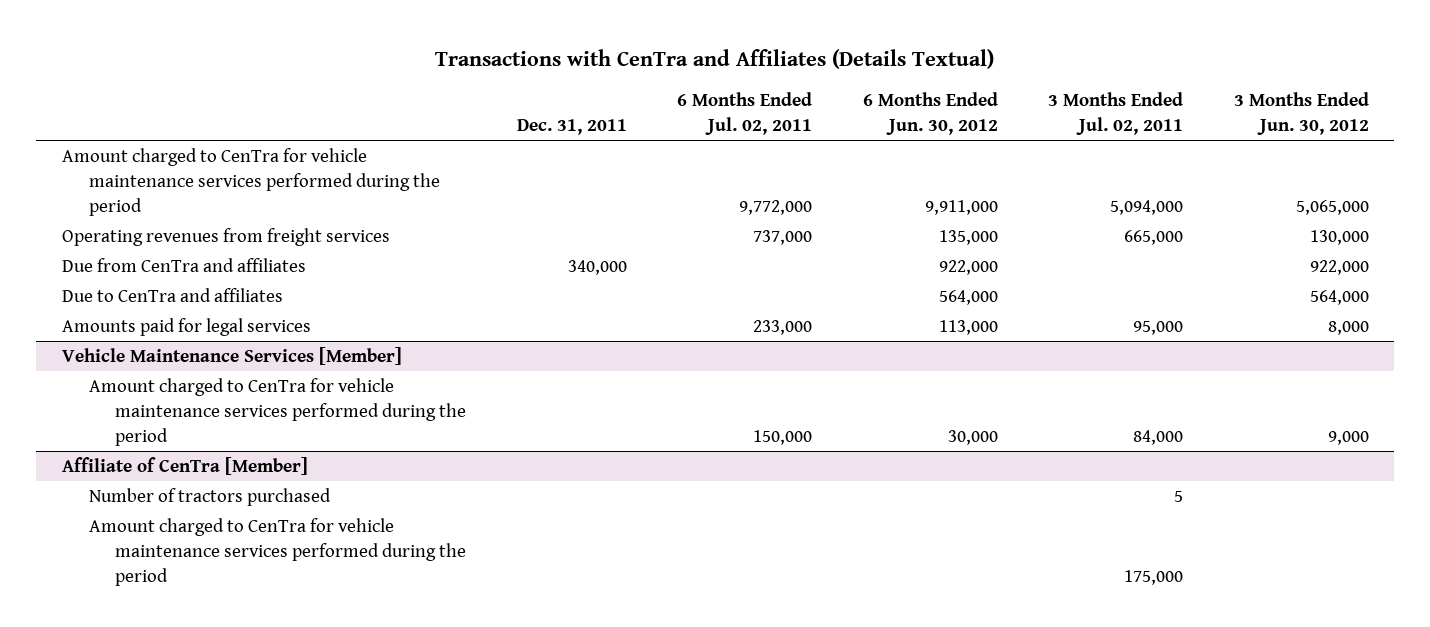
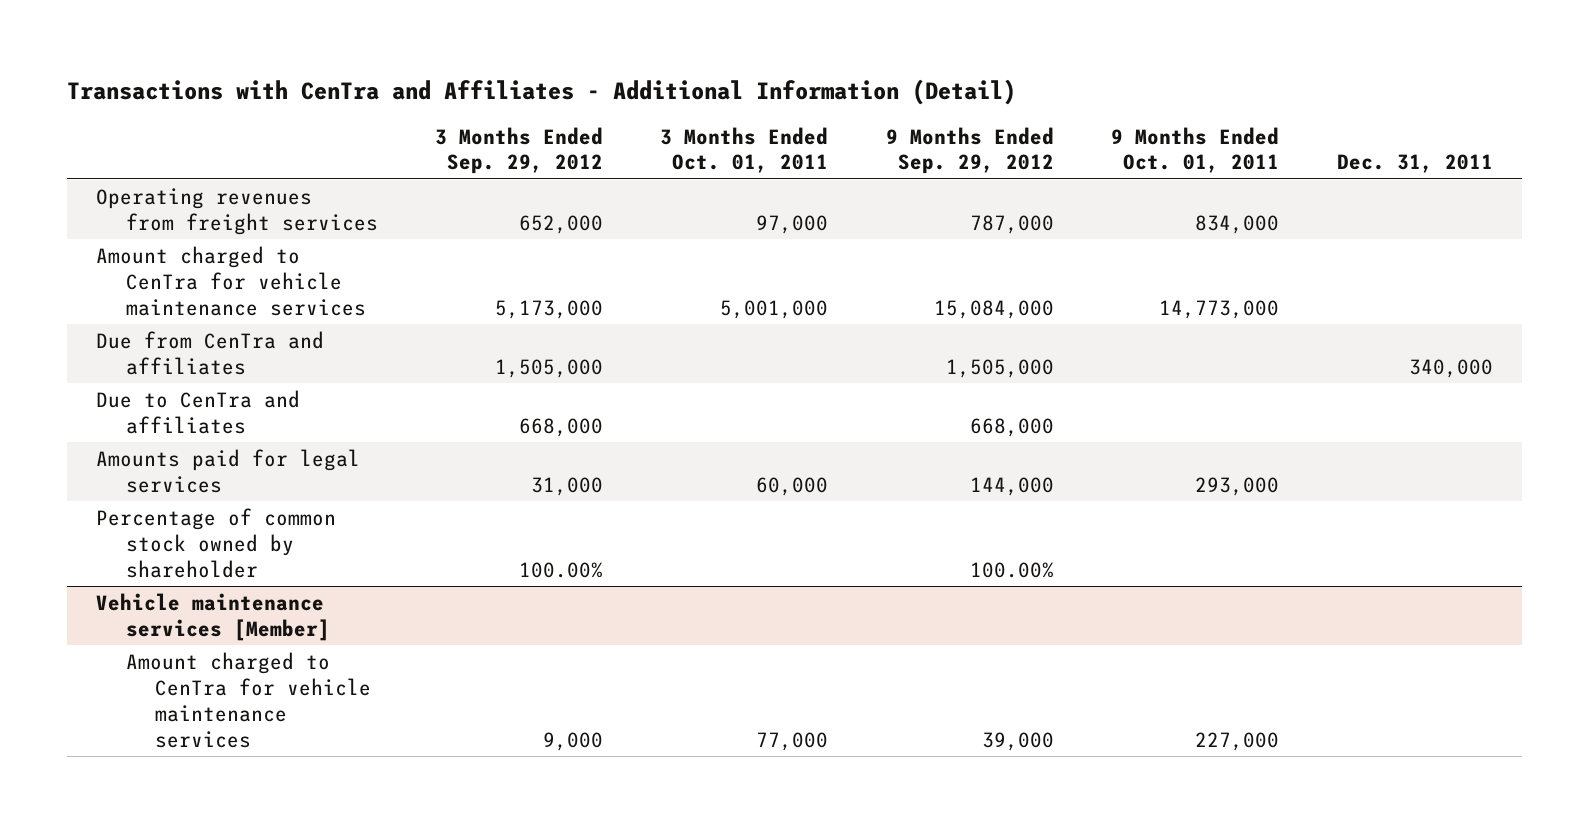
- Transactions with CenTra and Affiliates (Details Textual)
+ Transactions with CenTra and Affiliates - Additional Information (Detail)
- | Dec. 31, 2011 | 6 Months Ended Jul. 02, 2011 | 6 Months Ended Jun. 30, 2012 | 3 Months Ended Jul. 02, 2011 | 3 Months Ended Jun. 30, 2012
+ | 3 Months Ended Sep. 29, 2012 | 3 Months Ended Oct. 01, 2011 | 9 Months Ended Sep. 29, 2012 | 9 Months Ended Oct. 01, 2011 | Dec. 31, 2011
- Amount charged to CenTra for vehicle maintenance services performed during the period | | 9,772,000 | 9,911,000 | 5,094,000 | 5,065,000
+ Amount charged to CenTra for vehicle maintenance services | 5,173,000 | 5,001,000 | 15,084,000 | 14,773,000 |
- Vehicle Maintenance Services [Member]
- Amount charged to CenTra for vehicle maintenance services performed during the period | | 150,000 | 30,000 | 84,000 | 9,000
- Affiliate of CenTra [Member]
- Number of tractors purchased | | | | 5 |
- Amount charged to CenTra for vehicle maintenance services performed during the period | | | | 175,000 |
+ Percentage of common stock owned by shareholder | 100.00% | | 100.00% | |
+ Vehicle maintenance services [Member]
+ Amount charged to CenTra for vehicle maintenance services | 9,000 | 77,000 | 39,000 | 227,000 |

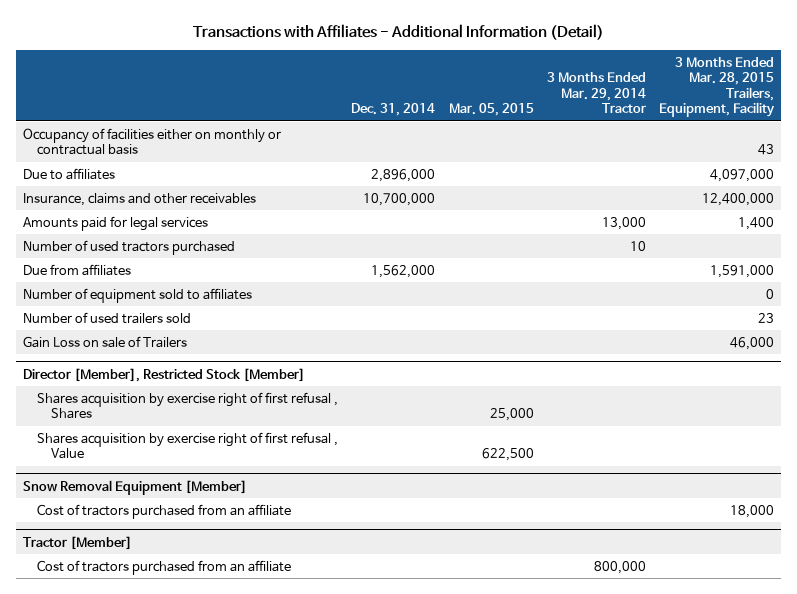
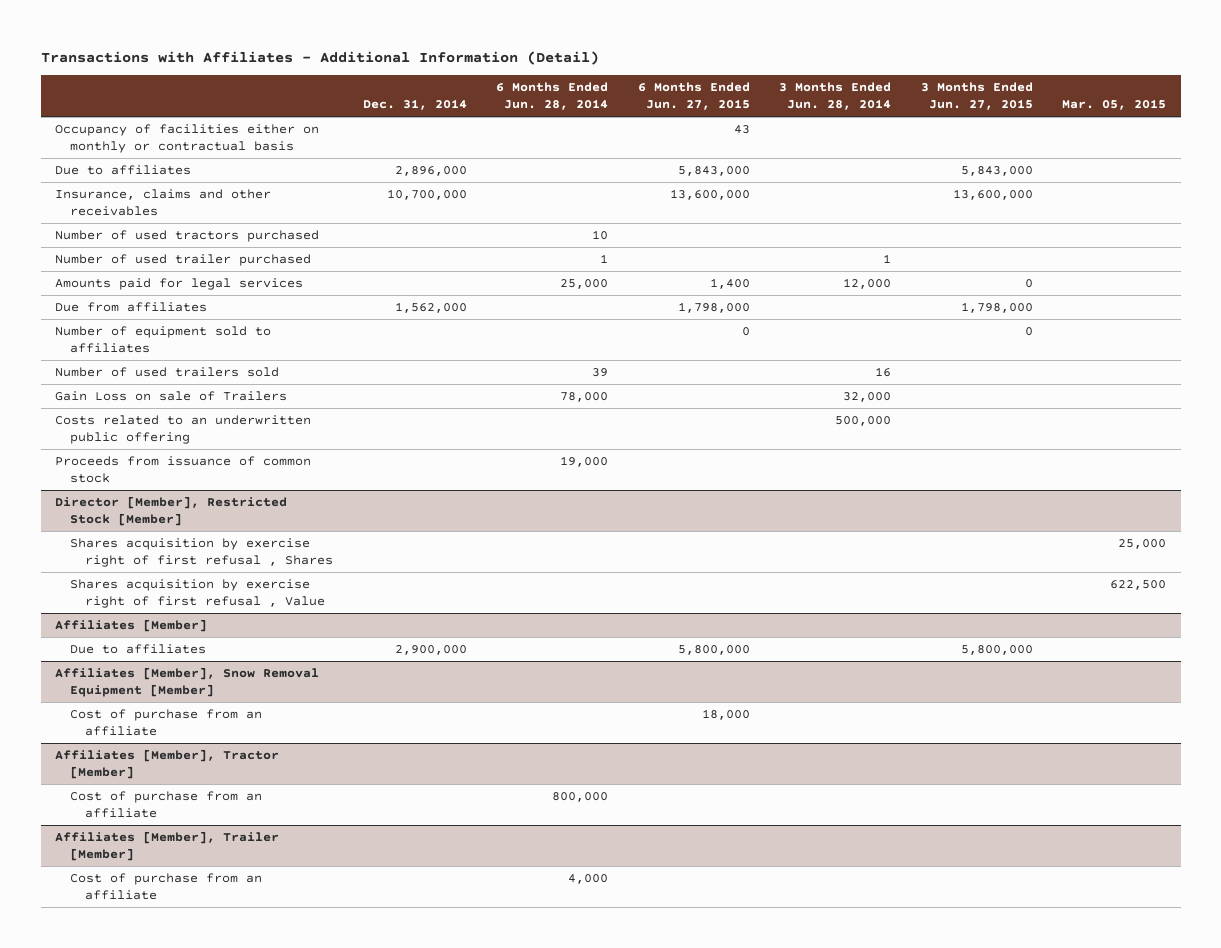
- | Dec. 31, 2014 | Mar. 05, 2015 | 3 Months Ended Mar. 29, 2014 Tractor | 3 Months Ended Mar. 28, 2015 Trailers, Equipment, Facility
+ | Dec. 31, 2014 | 6 Months Ended Jun. 28, 2014 | 6 Months Ended Jun. 27, 2015 | 3 Months Ended Jun. 28, 2014 | 3 Months Ended Jun. 27, 2015 | Mar. 05, 2015
+ Number of used trailer purchased | | 1 | | 1 | |
moved down: Amounts paid for legal services | | 25,000 | 1,400 | 12,000 | 0 |
+ Costs related to an underwritten public offering | | | | 500,000 | |
+ Proceeds from issuance of common stock | | 19,000 | | | |
- Snow Removal Equipment [Member]
- Cost of tractors purchased from an affiliate | | | | 18,000
- Tractor [Member]
- Cost of tractors purchased from an affiliate | | | 800,000 |
+ Affiliates [Member]
+ Due to affiliates | 2,900,000 | | 5,800,000 | | 5,800,000 |
+ Affiliates [Member], Snow Removal Equipment [Member]
+ Cost of purchase from an affiliate | | | 18,000 | | |
+ Affiliates [Member], Tractor [Member]
+ Cost of purchase from an affiliate | | 800,000 | | | |
+ Affiliates [Member], Trailer [Member]
+ Cost of purchase from an affiliate | | 4,000 | | | |

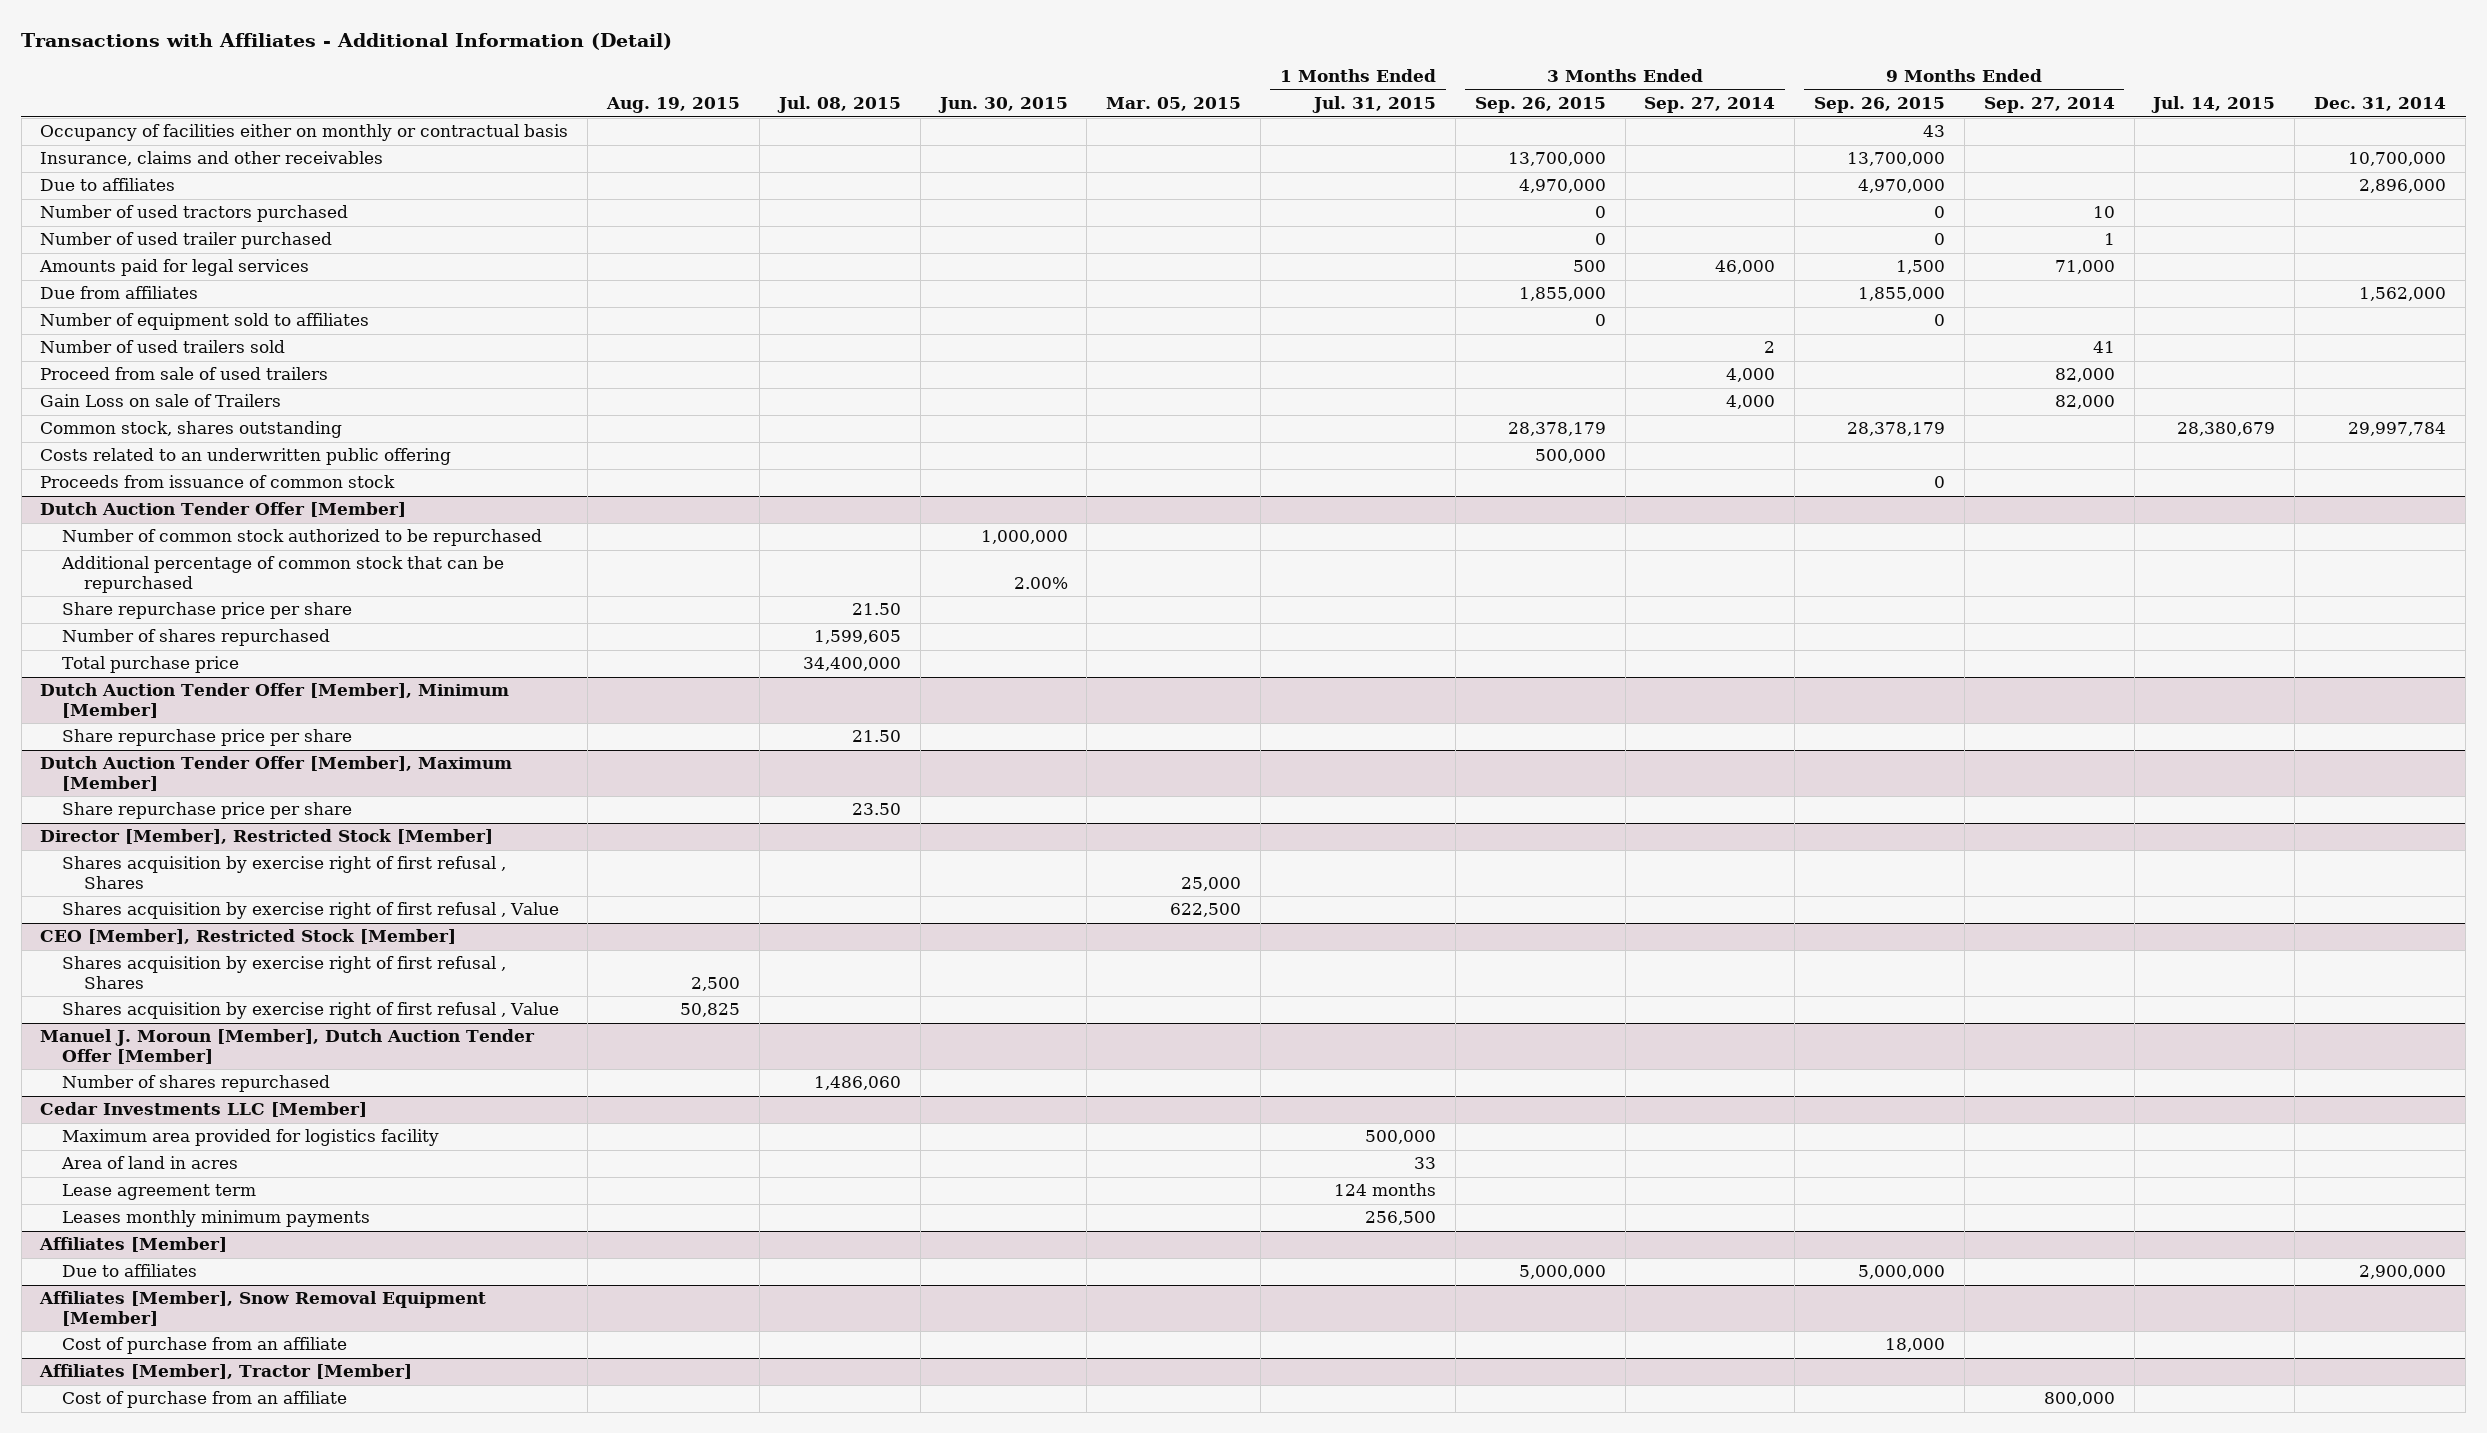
- | Dec. 31, 2014 | 6 Months Ended Jun. 28, 2014 | 6 Months Ended Jun. 27, 2015 | 3 Months Ended Jun. 28, 2014 | 3 Months Ended Jun. 27, 2015 | Mar. 05, 2015
+ | Aug. 19, 2015 | Jul. 08, 2015 | Jun. 30, 2015 | Mar. 05, 2015 | 1 Months Ended Jul. 31, 2015 | 3 Months Ended Sep. 26, 2015 | 3 Months Ended Sep. 27, 2014 | 9 Months Ended Sep. 26, 2015 | 9 Months Ended Sep. 27, 2014 | Jul. 14, 2015 | Dec. 31, 2014
moved down: Due to affiliates | | | | | | 4,970,000 | | 4,970,000 | | | 2,896,000
+ Proceed from sale of used trailers | | | | | | | 4,000 | | 82,000 | |
+ Common stock, shares outstanding | | | | | | 28,378,179 | | 28,378,179 | | 28,380,679 | 29,997,784
+ Dutch Auction Tender Offer [Member]
+ Number of common stock authorized to be repurchased | | | 1,000,000 | | | | | | | |
+ Additional percentage of common stock that can be repurchased | | | 2.00% | | | | | | | |
+ Share repurchase price per share | | 21.50 | | | | | | | | |
+ Number of shares repurchased | | 1,599,605 | | | | | | | | |
+ Total purchase price | | 34,400,000 | | | | | | | | |
+ Dutch Auction Tender Offer [Member], Minimum [Member]
+ Share repurchase price per share | | 21.50 | | | | | | | | |
+ Dutch Auction Tender Offer [Member], Maximum [Member]
+ Share repurchase price per share | | 23.50 | | | | | | | | |
+ CEO [Member], Restricted Stock [Member]
+ Shares acquisition by exercise right of first refusal , Shares | 2,500 | | | | | | | | | |
+ Shares acquisition by exercise right of first refusal , Value | 50,825 | | | | | | | | | |
+ Manuel J. Moroun [Member], Dutch Auction Tender Offer [Member]
+ Number of shares repurchased | | 1,486,060 | | | | | | | | |
+ Cedar Investments LLC [Member]
+ Maximum area provided for logistics facility | | | | | 500,000 | | | | | |
+ Area of land in acres | | | | | 33 | | | | | |
+ Lease agreement term | | | | | 124 months | | | | | |
+ Leases monthly minimum payments | | | | | 256,500 | | | | | |
- Affiliates [Member], Trailer [Member]
- Cost of purchase from an affiliate | | 4,000 | | | |

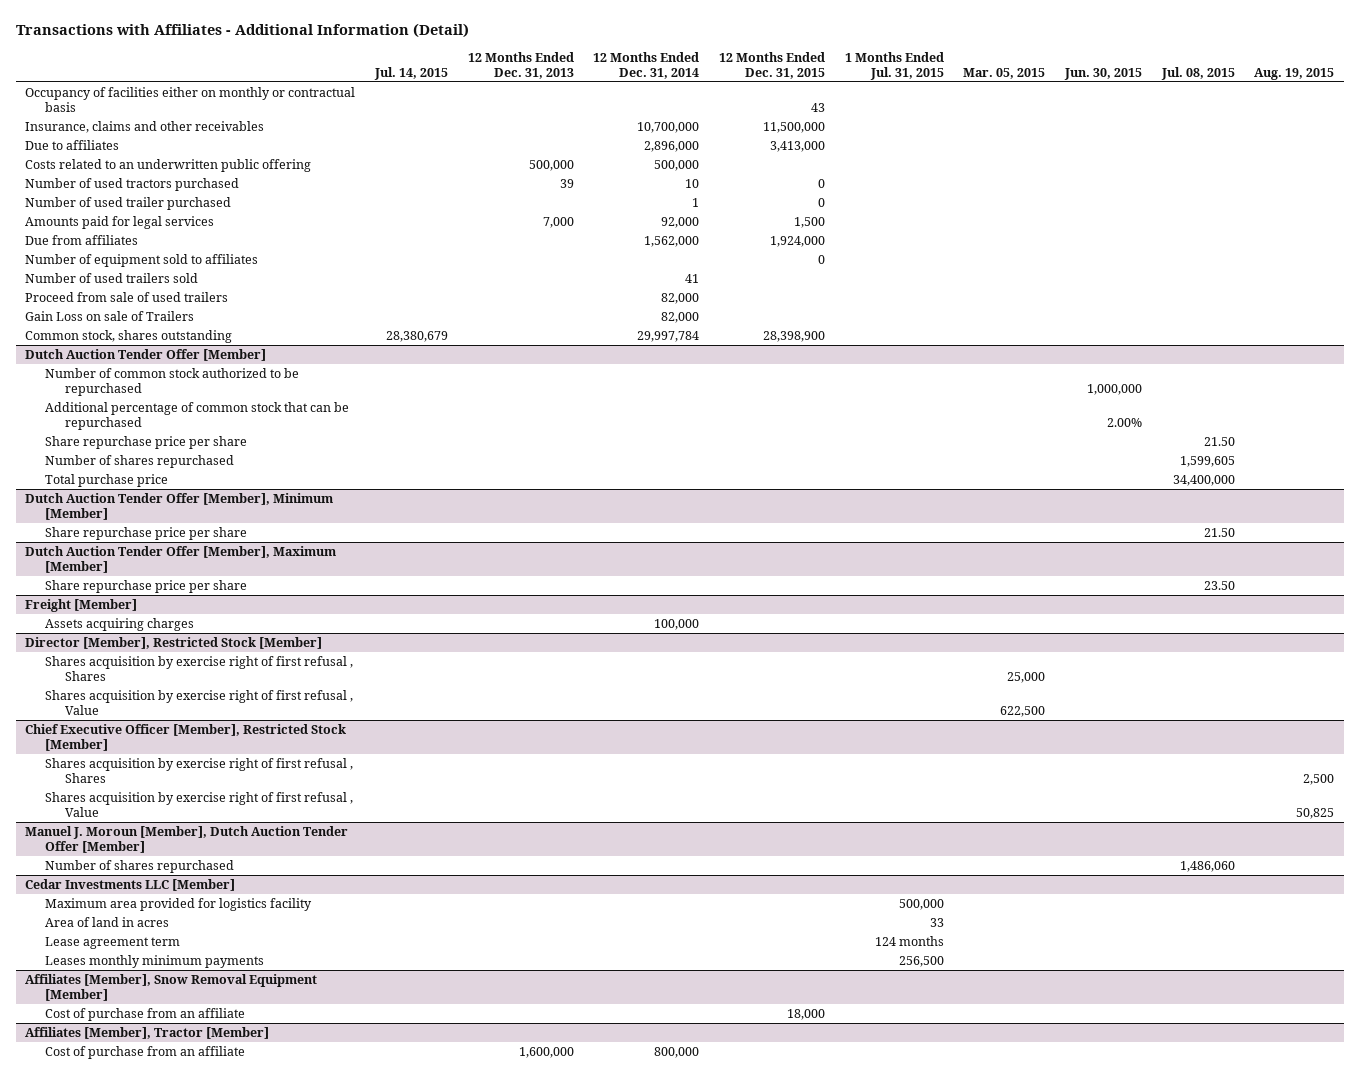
- | Aug. 19, 2015 | Jul. 08, 2015 | Jun. 30, 2015 | Mar. 05, 2015 | 1 Months Ended Jul. 31, 2015 | 3 Months Ended Sep. 26, 2015 | 3 Months Ended Sep. 27, 2014 | 9 Months Ended Sep. 26, 2015 | 9 Months Ended Sep. 27, 2014 | Jul. 14, 2015 | Dec. 31, 2014
+ | Jul. 14, 2015 | 12 Months Ended Dec. 31, 2013 | 12 Months Ended Dec. 31, 2014 | 12 Months Ended Dec. 31, 2015 | 1 Months Ended Jul. 31, 2015 | Mar. 05, 2015 | Jun. 30, 2015 | Jul. 08, 2015 | Aug. 19, 2015
moved up: Costs related to an underwritten public offering | | 500,000 | 500,000 | | | | | |
- Proceeds from issuance of common stock | | | | | | | | 0 | | |
+ Freight [Member]
+ Assets acquiring charges | | | 100,000 | | | | | |
- CEO [Member], Restricted Stock [Member]
+ Chief Executive Officer [Member], Restricted Stock [Member]
- Affiliates [Member]
- Due to affiliates | | | | | | 5,000,000 | | 5,000,000 | | | 2,900,000

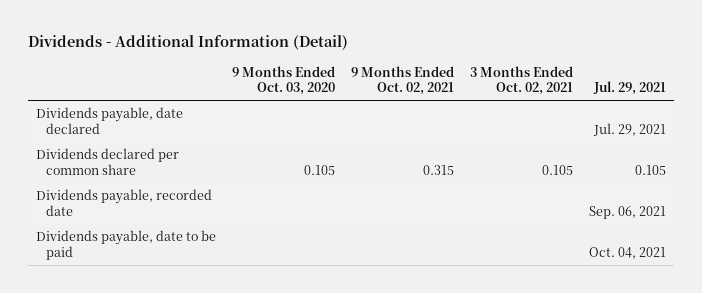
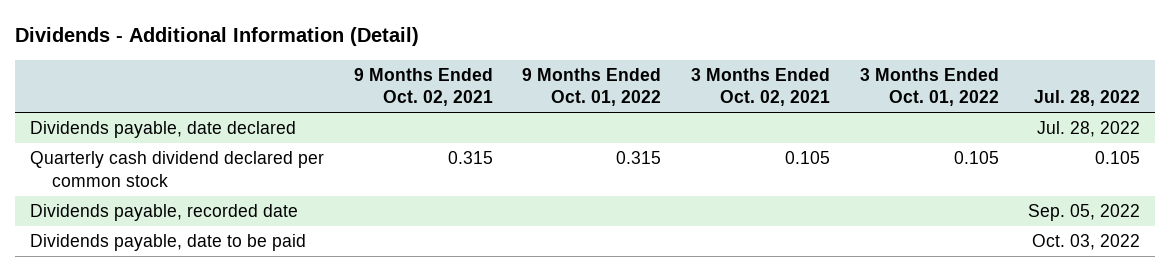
- | 9 Months Ended Oct. 03, 2020 | 9 Months Ended Oct. 02, 2021 | 3 Months Ended Oct. 02, 2021 | Jul. 29, 2021
+ | 9 Months Ended Oct. 02, 2021 | 9 Months Ended Oct. 01, 2022 | 3 Months Ended Oct. 02, 2021 | 3 Months Ended Oct. 01, 2022 | Jul. 28, 2022
- Dividends declared per common share | 0.105 | 0.315 | 0.105 | 0.105
+ Quarterly cash dividend declared per common stock | 0.315 | 0.315 | 0.105 | 0.105 | 0.105

